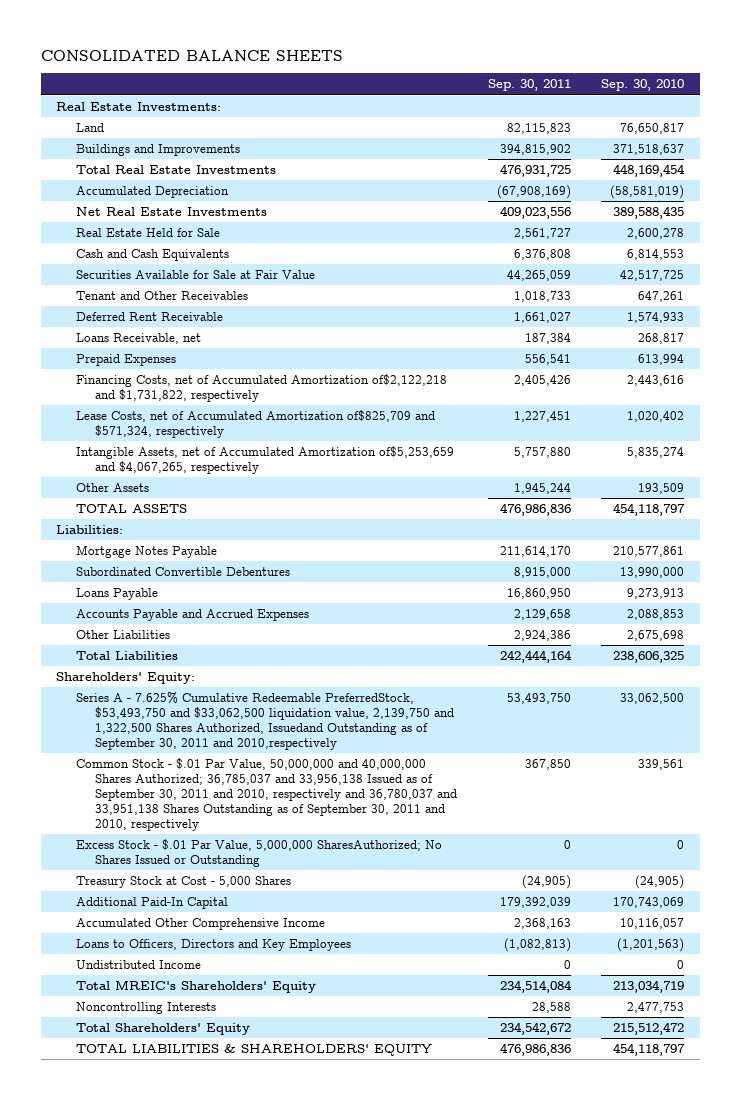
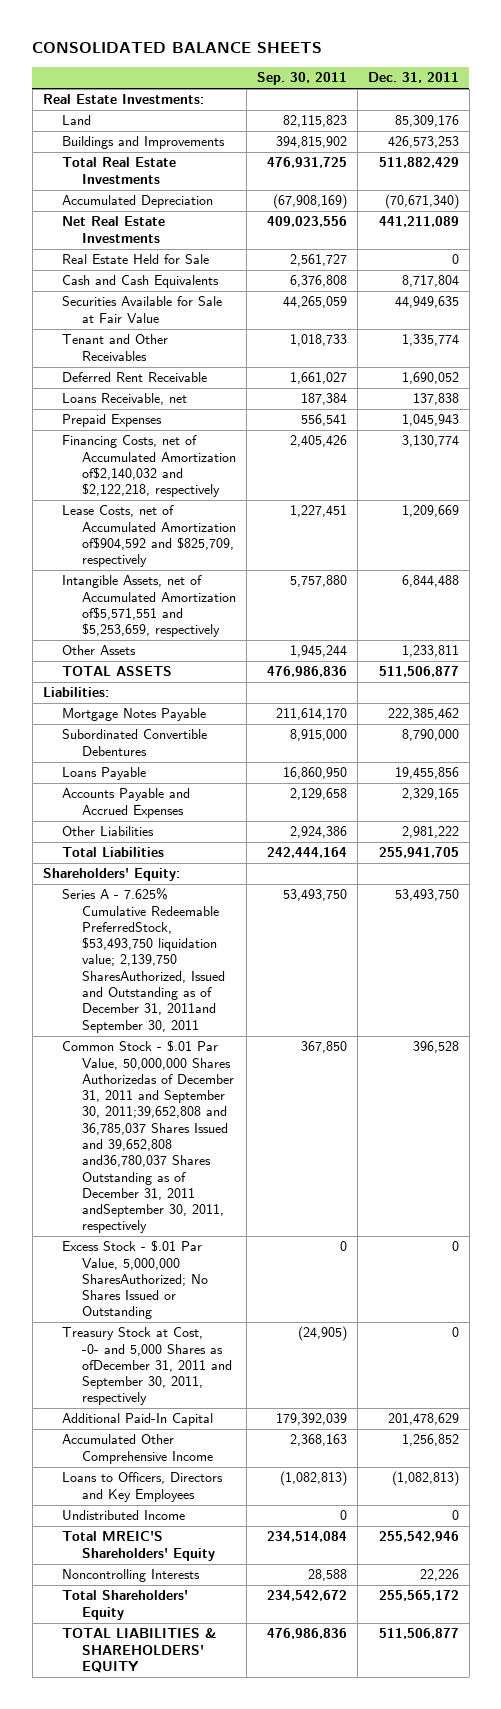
- | Sep. 30, 2011 | Sep. 30, 2010
+ | Sep. 30, 2011 | Dec. 31, 2011
- Financing Costs, net of Accumulated Amortization of$2,122,218 and $1,731,822, respectively | 2,405,426 | 2,443,616
- Lease Costs, net of Accumulated Amortization of$825,709 and $571,324, respectively | 1,227,451 | 1,020,402
- Intangible Assets, net of Accumulated Amortization of$5,253,659 and $4,067,265, respectively | 5,757,880 | 5,835,274
+ Financing Costs, net of Accumulated Amortization of$2,140,032 and $2,122,218, respectively | 2,405,426 | 3,130,774
+ Lease Costs, net of Accumulated Amortization of$904,592 and $825,709, respectively | 1,227,451 | 1,209,669
+ Intangible Assets, net of Accumulated Amortization of$5,571,551 and $5,253,659, respectively | 5,757,880 | 6,844,488
- Series A - 7.625% Cumulative Redeemable PreferredStock, $53,493,750 and $33,062,500 liquidation value, 2,139,750 and 1,322,500 Shares Authorized, Issuedand Outstanding as of September 30, 2011 and 2010,respectively | 53,493,750 | 33,062,500
- Common Stock - $.01 Par Value, 50,000,000 and 40,000,000 Shares Authorized; 36,785,037 and 33,956,138 Issued as of September 30, 2011 and 2010, respectively and 36,780,037 and 33,951,138 Shares Outstanding as of September 30, 2011 and 2010, respectively | 367,850 | 339,561
+ Series A - 7.625% Cumulative Redeemable PreferredStock, $53,493,750 liquidation value; 2,139,750 SharesAuthorized, Issued and Outstanding as of December 31, 2011and September 30, 2011 | 53,493,750 | 53,493,750
+ Common Stock - $.01 Par Value, 50,000,000 Shares Authorizedas of December 31, 2011 and September 30, 2011;39,652,808 and 36,785,037 Shares Issued and 39,652,808 and36,780,037 Shares Outstanding as of December 31, 2011 andSeptember 30, 2011, respectively | 367,850 | 396,528
- Treasury Stock at Cost - 5,000 Shares | (24,905) | (24,905)
+ Treasury Stock at Cost, -0- and 5,000 Shares as ofDecember 31, 2011 and September 30, 2011, respectively | (24,905) | 0
- Total MREIC's Shareholders' Equity | 234,514,084 | 213,034,719
+ Total MREIC'S Shareholders' Equity | 234,514,084 | 255,542,946

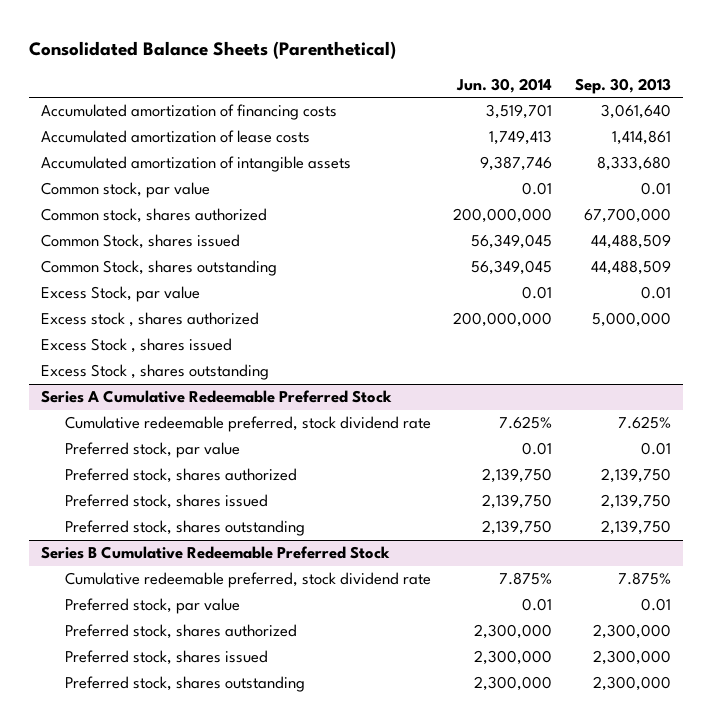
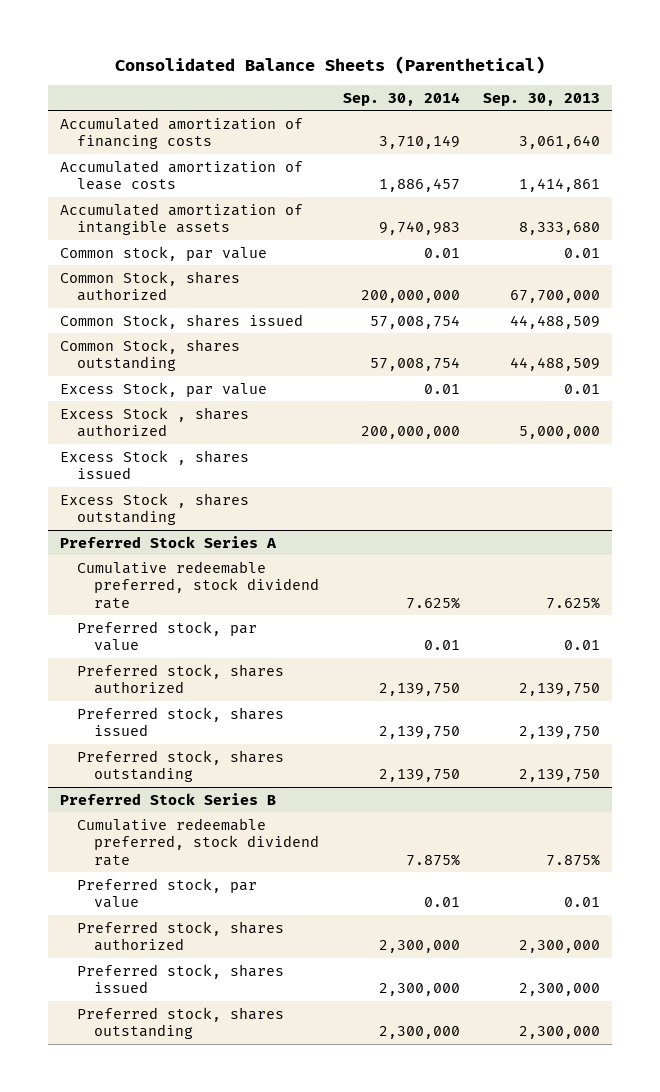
- | Jun. 30, 2014 | Sep. 30, 2013
+ | Sep. 30, 2014 | Sep. 30, 2013
- Common stock, shares authorized | 200,000,000 | 67,700,000
+ Common Stock, shares authorized | 200,000,000 | 67,700,000
- Excess stock , shares authorized | 200,000,000 | 5,000,000
+ Excess Stock , shares authorized | 200,000,000 | 5,000,000
- Series A Cumulative Redeemable Preferred Stock
+ Preferred Stock Series A
- Series B Cumulative Redeemable Preferred Stock
+ Preferred Stock Series B

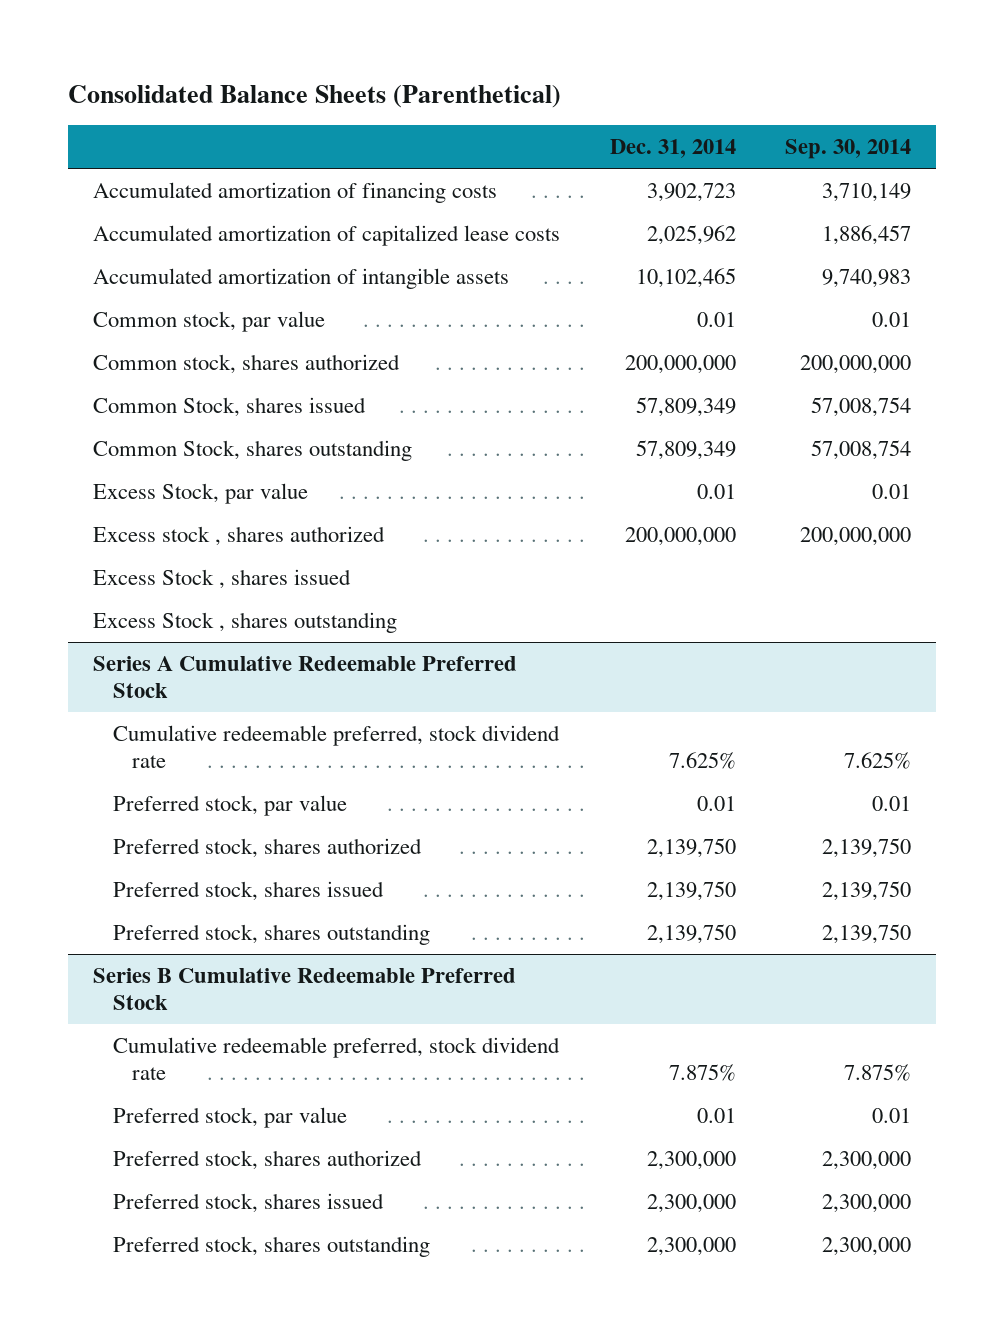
- | Sep. 30, 2014 | Sep. 30, 2013
+ | Dec. 31, 2014 | Sep. 30, 2014
- Accumulated amortization of lease costs | 1,886,457 | 1,414,861
+ Accumulated amortization of capitalized lease costs | 2,025,962 | 1,886,457
- Common Stock, shares authorized | 200,000,000 | 67,700,000
+ Common stock, shares authorized | 200,000,000 | 200,000,000
- Excess Stock , shares authorized | 200,000,000 | 5,000,000
+ Excess stock , shares authorized | 200,000,000 | 200,000,000
- Preferred Stock Series A
+ Series A Cumulative Redeemable Preferred Stock
- Preferred Stock Series B
+ Series B Cumulative Redeemable Preferred Stock

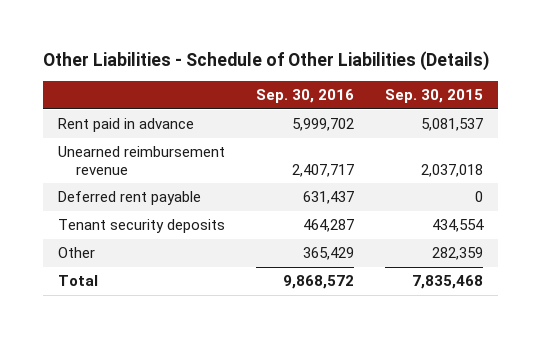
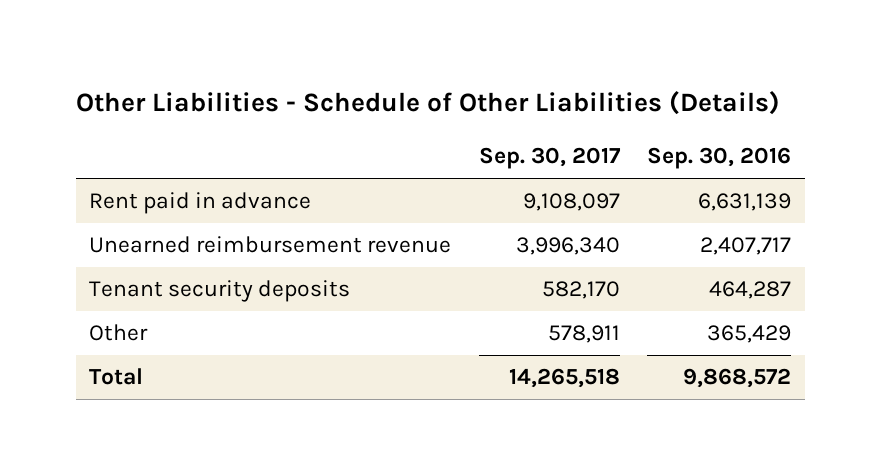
- | Sep. 30, 2016 | Sep. 30, 2015
+ | Sep. 30, 2017 | Sep. 30, 2016
- Rent paid in advance | 5,999,702 | 5,081,537
+ Rent paid in advance | 9,108,097 | 6,631,139
- Deferred rent payable | 631,437 | 0

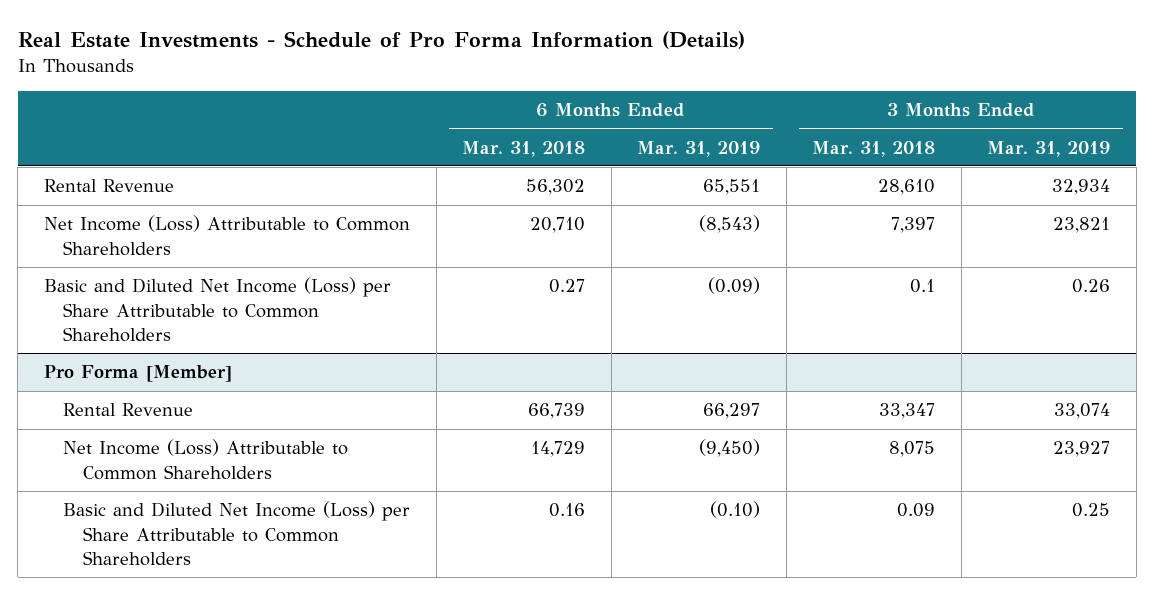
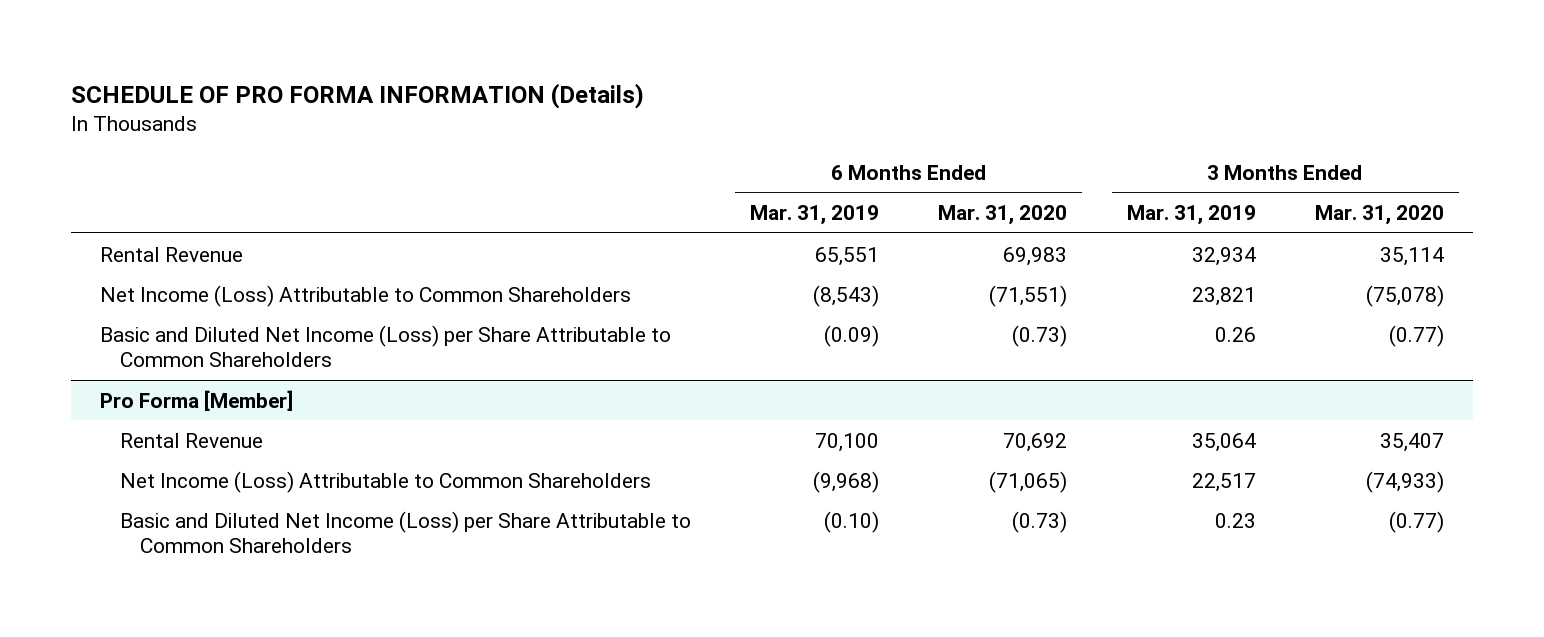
- Real Estate Investments - Schedule of Pro Forma Information (Details)
+ SCHEDULE OF PRO FORMA INFORMATION (Details)
- | 6 Months Ended Mar. 31, 2018 | 6 Months Ended Mar. 31, 2019 | 3 Months Ended Mar. 31, 2018 | 3 Months Ended Mar. 31, 2019
+ | 6 Months Ended Mar. 31, 2019 | 6 Months Ended Mar. 31, 2020 | 3 Months Ended Mar. 31, 2019 | 3 Months Ended Mar. 31, 2020
@ Pro Forma [Member]
- Rental Revenue | 66,739 | 66,297 | 33,347 | 33,074
- Net Income (Loss) Attributable to Common Shareholders | 14,729 | (9,450) | 8,075 | 23,927
- Basic and Diluted Net Income (Loss) per Share Attributable to Common Shareholders | 0.16 | (0.10) | 0.09 | 0.25
+ Rental Revenue | 70,100 | 70,692 | 35,064 | 35,407
+ Net Income (Loss) Attributable to Common Shareholders | (9,968) | (71,065) | 22,517 | (74,933)
+ Basic and Diluted Net Income (Loss) per Share Attributable to Common Shareholders | (0.10) | (0.73) | 0.23 | (0.77)

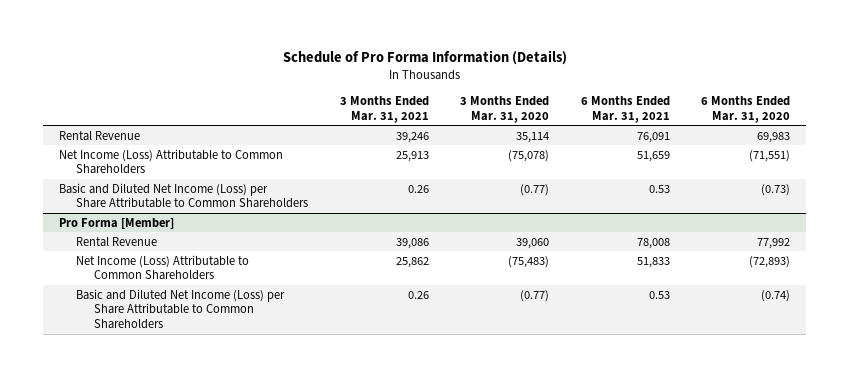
- SCHEDULE OF PRO FORMA INFORMATION (Details)
+ Schedule of Pro Forma Information (Details)
- | 6 Months Ended Mar. 31, 2019 | 6 Months Ended Mar. 31, 2020 | 3 Months Ended Mar. 31, 2019 | 3 Months Ended Mar. 31, 2020
+ | 3 Months Ended Mar. 31, 2021 | 3 Months Ended Mar. 31, 2020 | 6 Months Ended Mar. 31, 2021 | 6 Months Ended Mar. 31, 2020
@ Pro Forma [Member]
- Rental Revenue | 70,100 | 70,692 | 35,064 | 35,407
- Net Income (Loss) Attributable to Common Shareholders | (9,968) | (71,065) | 22,517 | (74,933)
- Basic and Diluted Net Income (Loss) per Share Attributable to Common Shareholders | (0.10) | (0.73) | 0.23 | (0.77)
+ Rental Revenue | 39,086 | 39,060 | 78,008 | 77,992
+ Net Income (Loss) Attributable to Common Shareholders | 25,862 | (75,483) | 51,833 | (72,893)
+ Basic and Diluted Net Income (Loss) per Share Attributable to Common Shareholders | 0.26 | (0.77) | 0.53 | (0.74)

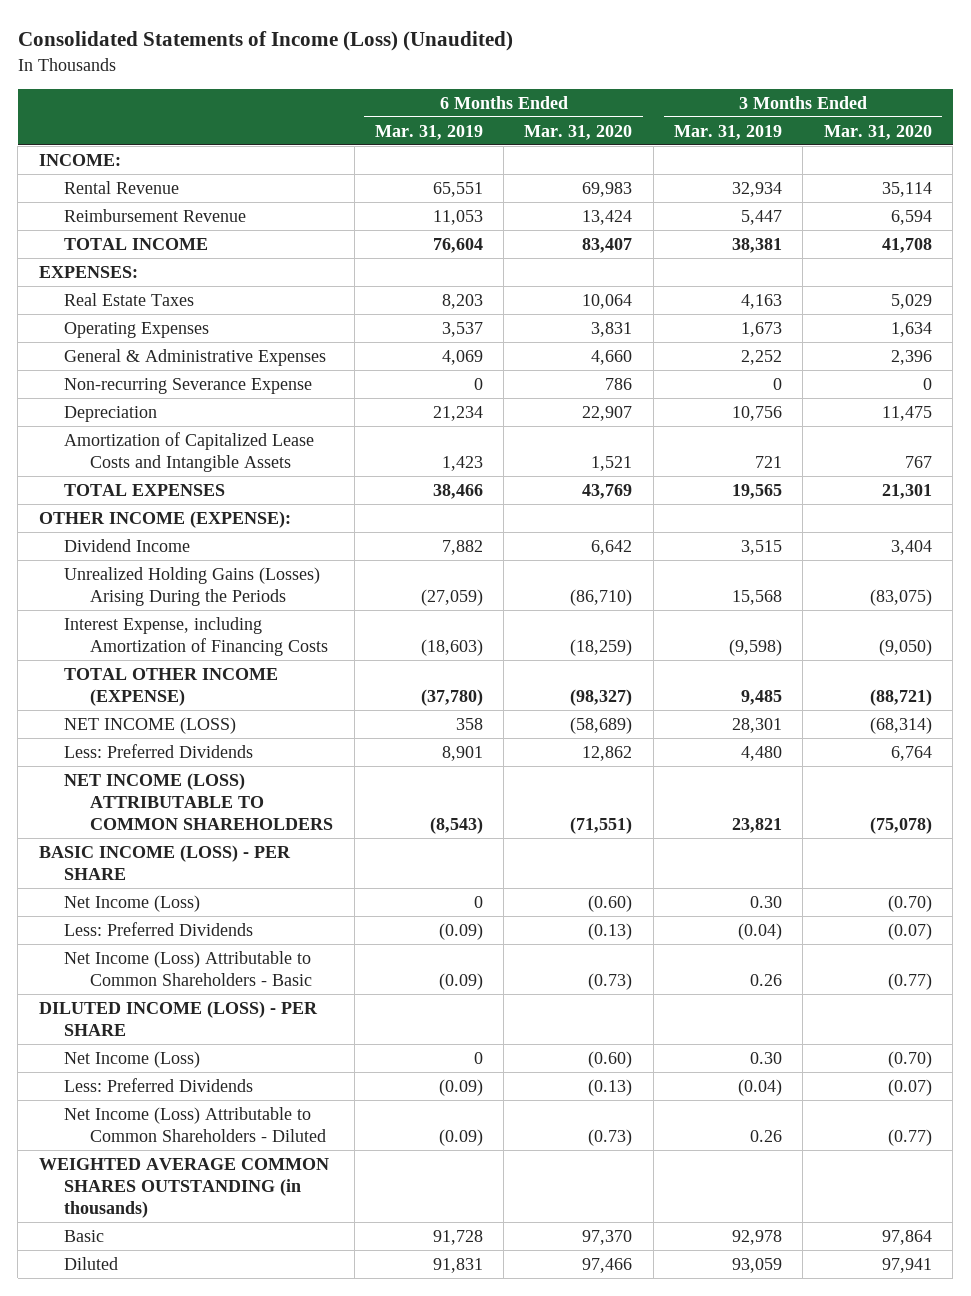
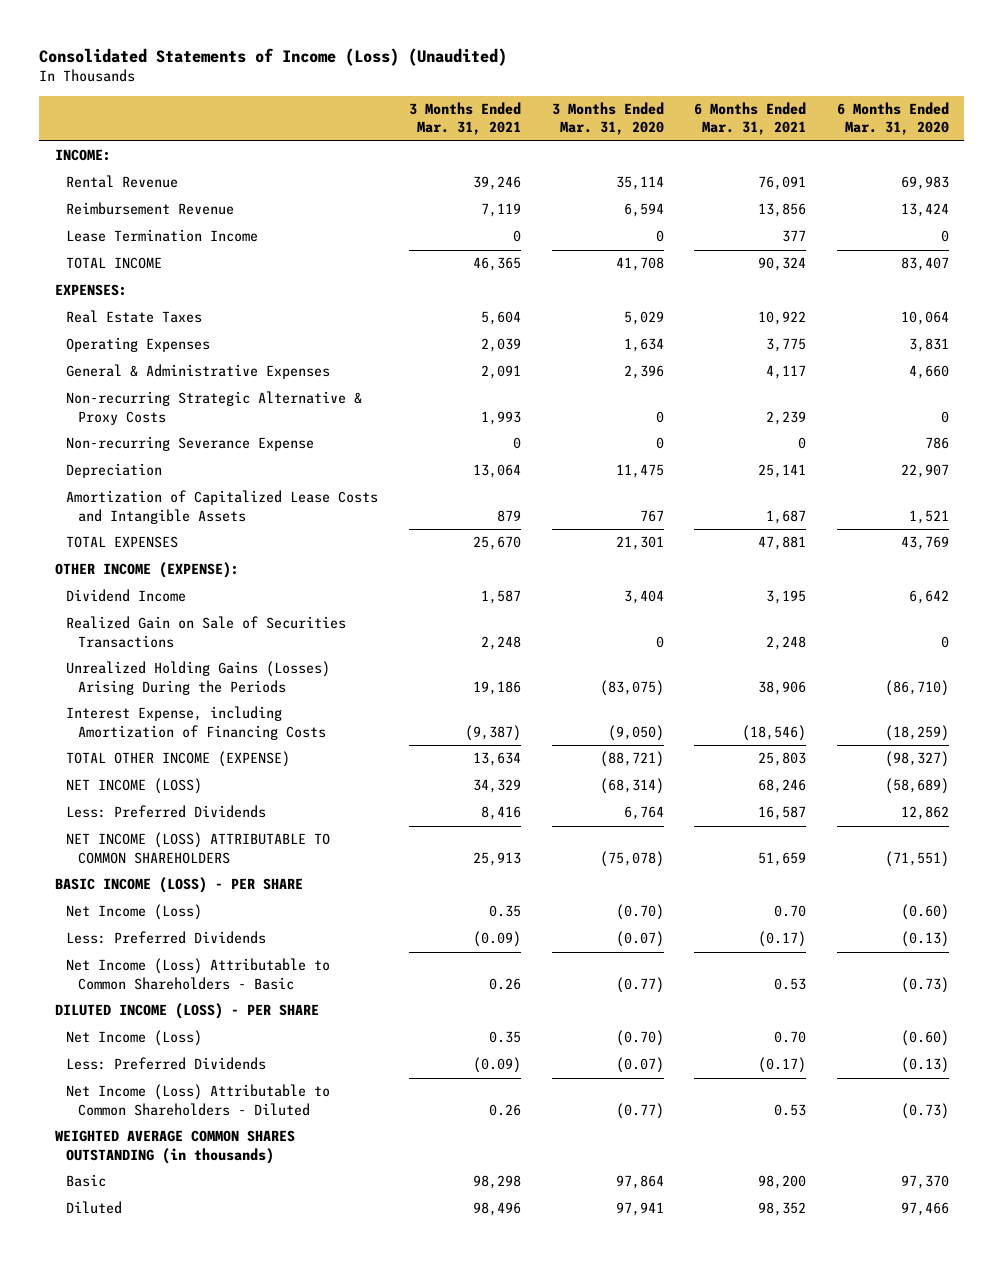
- | 6 Months Ended Mar. 31, 2019 | 6 Months Ended Mar. 31, 2020 | 3 Months Ended Mar. 31, 2019 | 3 Months Ended Mar. 31, 2020
+ | 3 Months Ended Mar. 31, 2021 | 3 Months Ended Mar. 31, 2020 | 6 Months Ended Mar. 31, 2021 | 6 Months Ended Mar. 31, 2020
+ Lease Termination Income | 0 | 0 | 377 | 0
+ Non-recurring Strategic Alternative & Proxy Costs | 1,993 | 0 | 2,239 | 0
+ Realized Gain on Sale of Securities Transactions | 2,248 | 0 | 2,248 | 0

